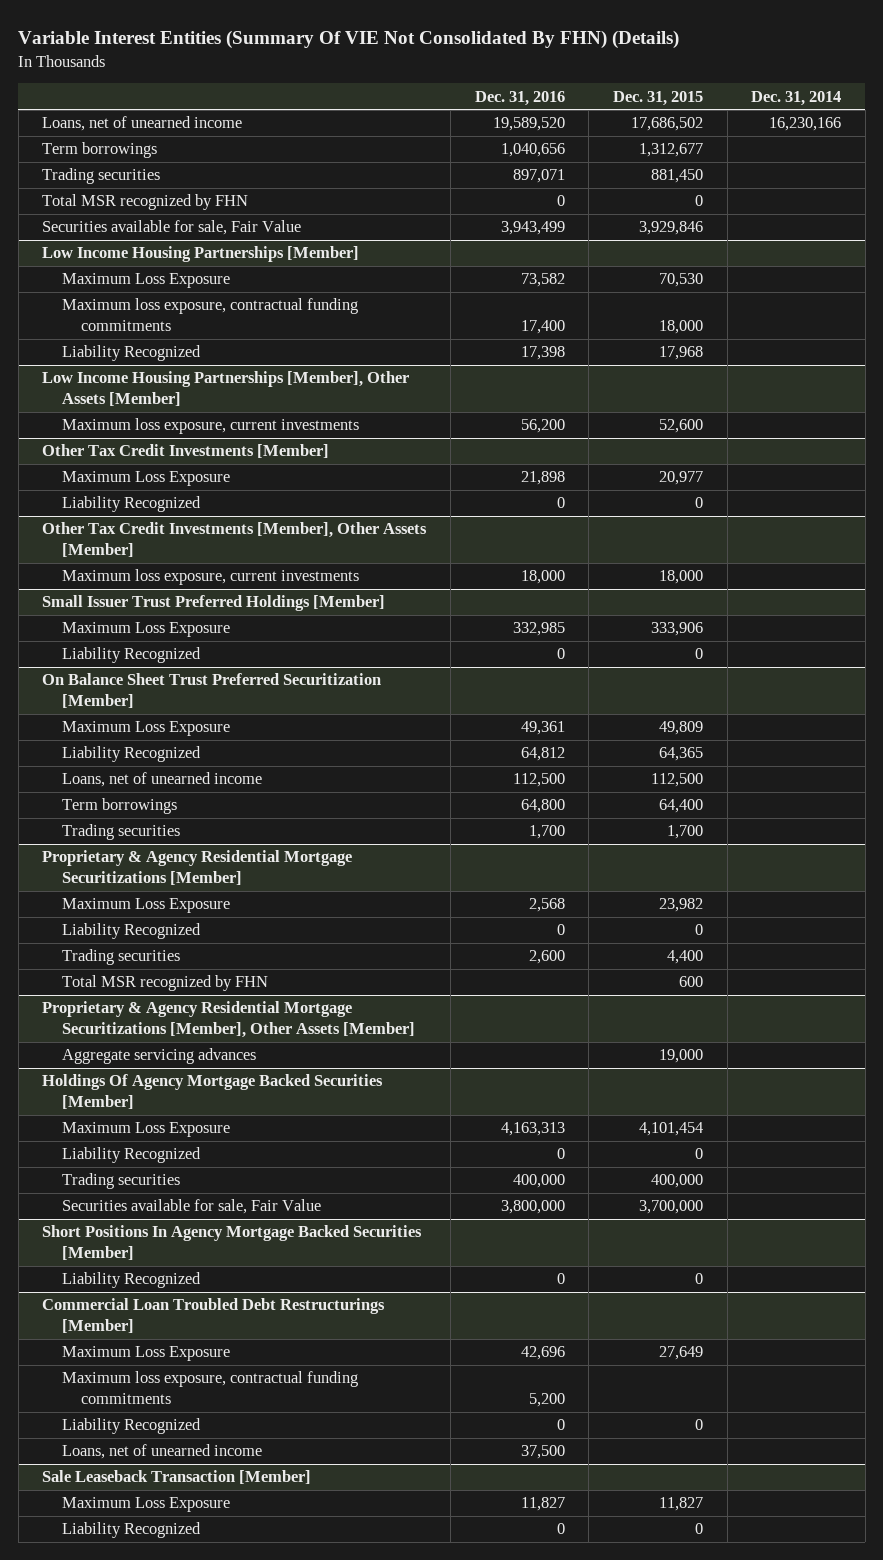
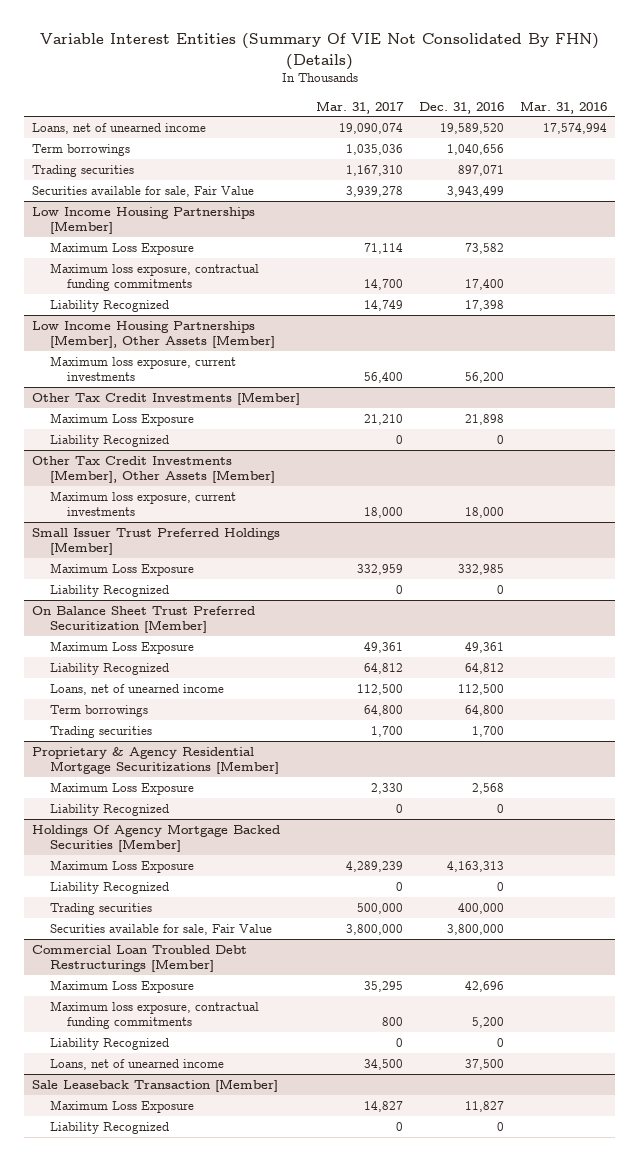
- | Dec. 31, 2016 | Dec. 31, 2015 | Dec. 31, 2014
+ | Mar. 31, 2017 | Dec. 31, 2016 | Mar. 31, 2016
- Total MSR recognized by FHN | 0 | 0 |
@ Proprietary & Agency Residential Mortgage Securitizations [Member]
- Trading securities | 2,600 | 4,400 |
- Total MSR recognized by FHN | | 600 |
- Proprietary & Agency Residential Mortgage Securitizations [Member], Other Assets [Member]
- Aggregate servicing advances | | 19,000 |
- Short Positions In Agency Mortgage Backed Securities [Member]
- Liability Recognized | 0 | 0 |

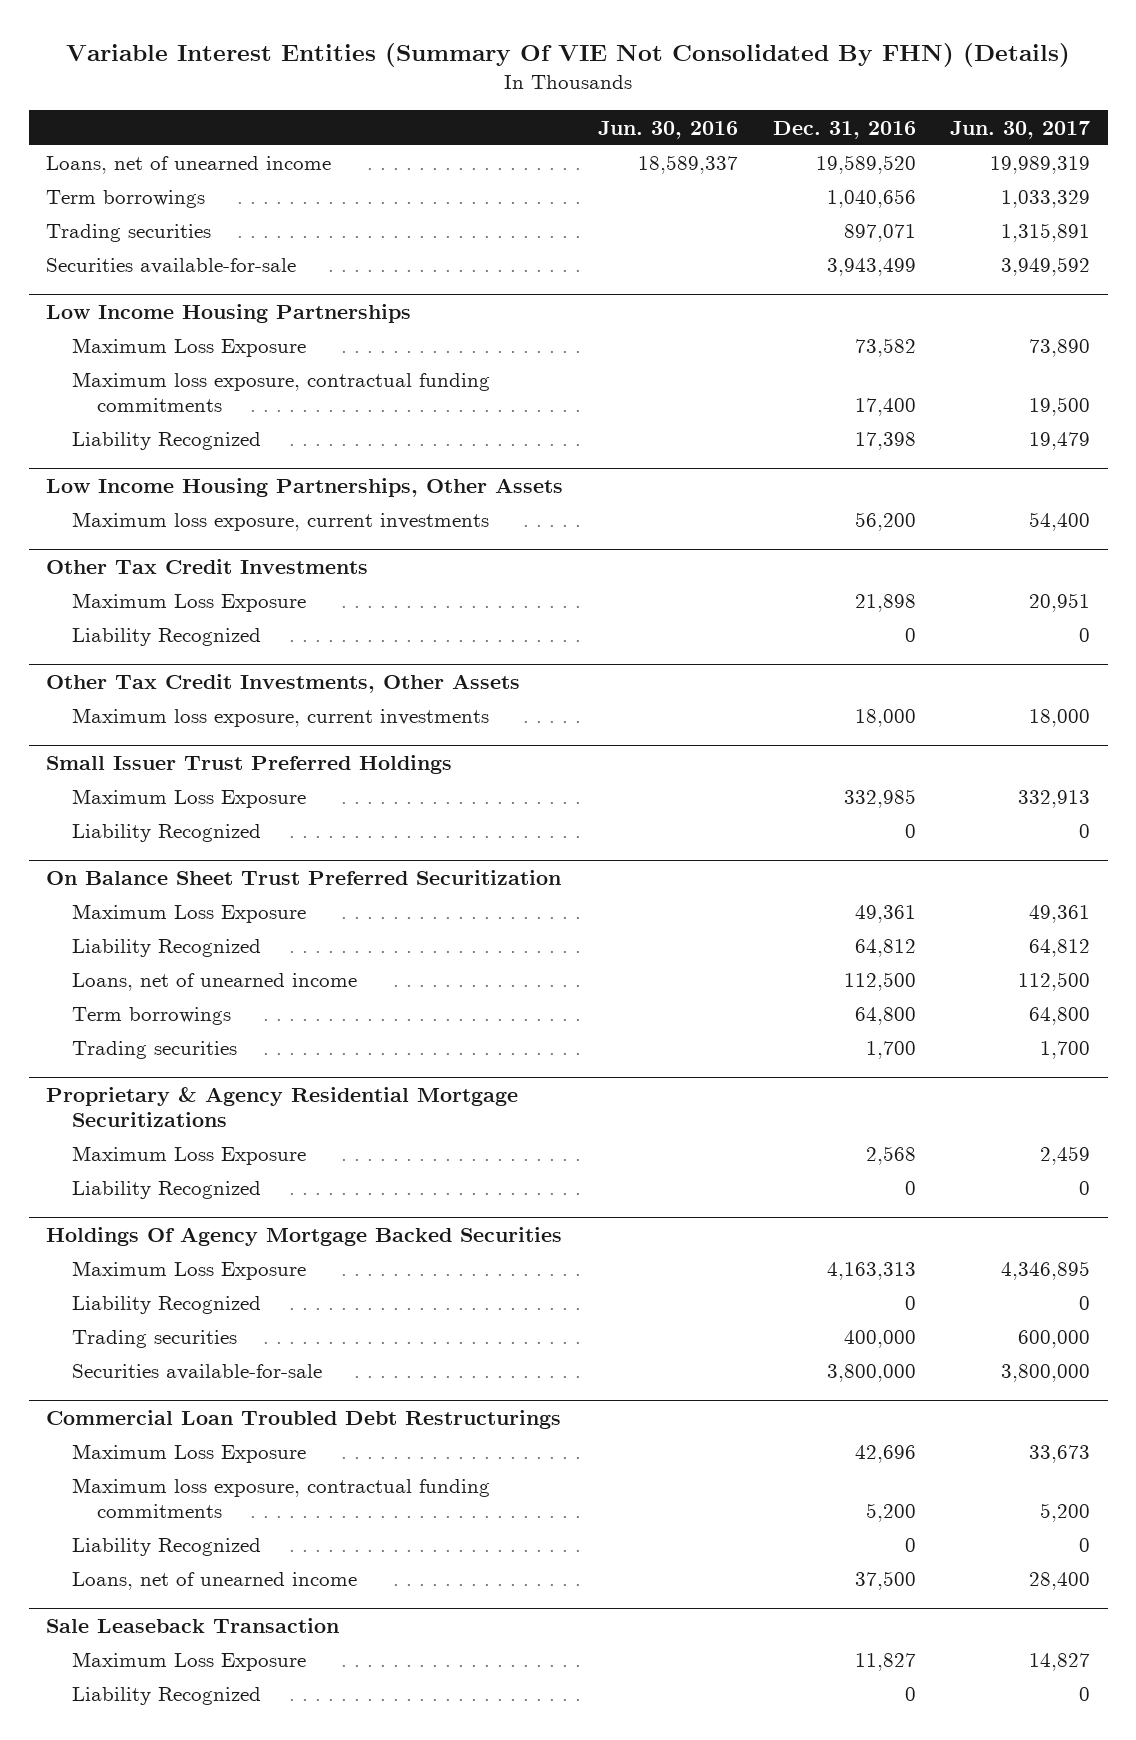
- | Mar. 31, 2017 | Dec. 31, 2016 | Mar. 31, 2016
+ | Jun. 30, 2016 | Dec. 31, 2016 | Jun. 30, 2017
- Securities available for sale, Fair Value | 3,939,278 | 3,943,499 |
- Low Income Housing Partnerships [Member]
+ Securities available-for-sale | | 3,943,499 | 3,949,592
+ Low Income Housing Partnerships
- Low Income Housing Partnerships [Member], Other Assets [Member]
+ Low Income Housing Partnerships, Other Assets
- Other Tax Credit Investments [Member]
+ Other Tax Credit Investments
- Other Tax Credit Investments [Member], Other Assets [Member]
+ Other Tax Credit Investments, Other Assets
- Small Issuer Trust Preferred Holdings [Member]
+ Small Issuer Trust Preferred Holdings
- On Balance Sheet Trust Preferred Securitization [Member]
+ On Balance Sheet Trust Preferred Securitization
- Proprietary & Agency Residential Mortgage Securitizations [Member]
+ Proprietary & Agency Residential Mortgage Securitizations
- Holdings Of Agency Mortgage Backed Securities [Member]
+ Holdings Of Agency Mortgage Backed Securities
- Securities available for sale, Fair Value | 3,800,000 | 3,800,000 |
- Commercial Loan Troubled Debt Restructurings [Member]
+ Securities available-for-sale | | 3,800,000 | 3,800,000
+ Commercial Loan Troubled Debt Restructurings
- Sale Leaseback Transaction [Member]
+ Sale Leaseback Transaction

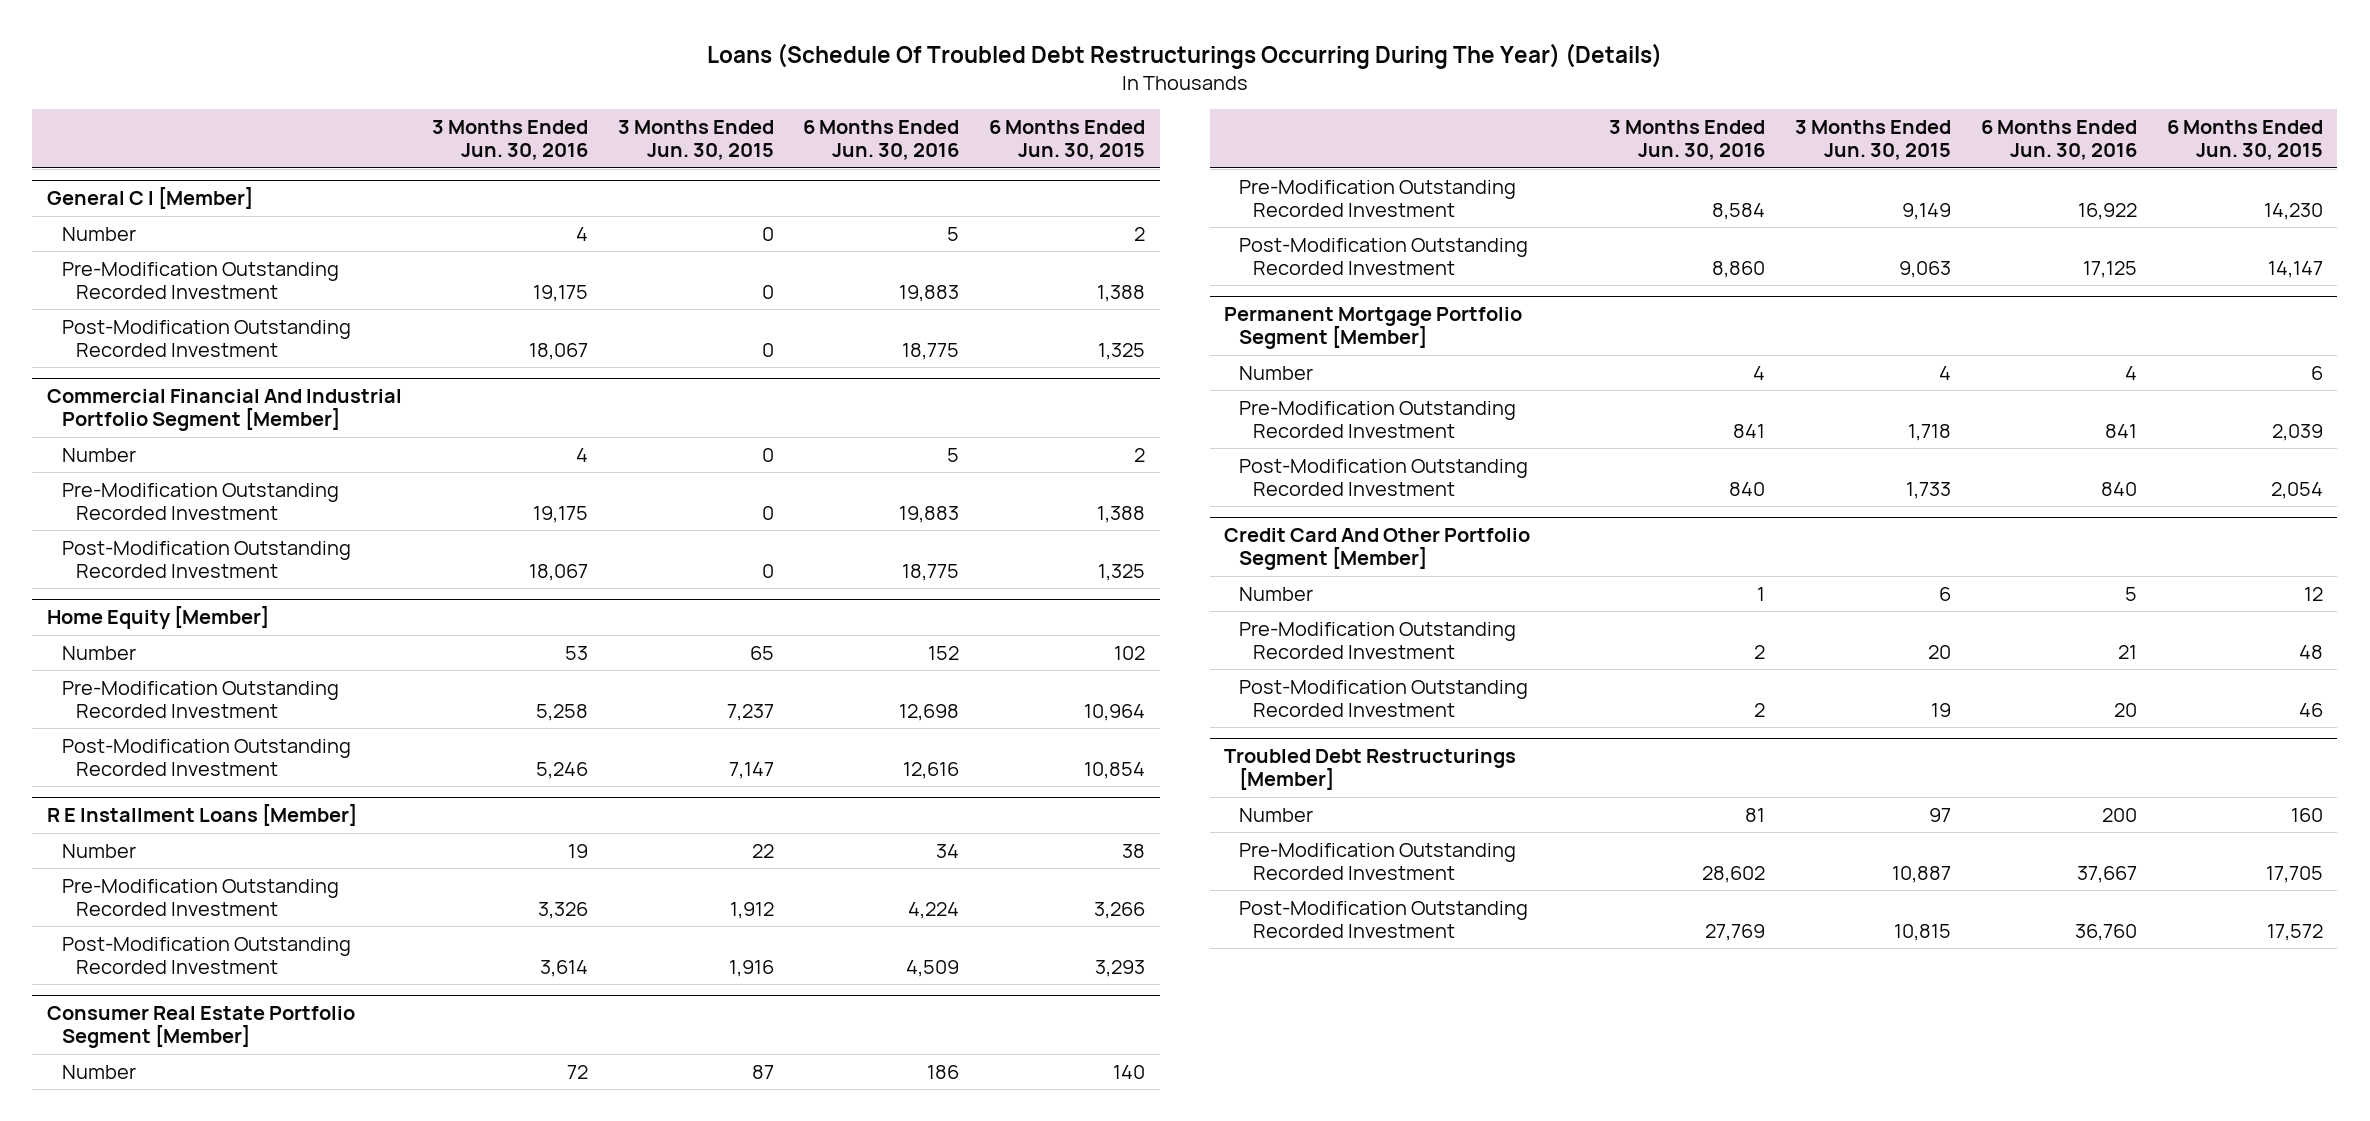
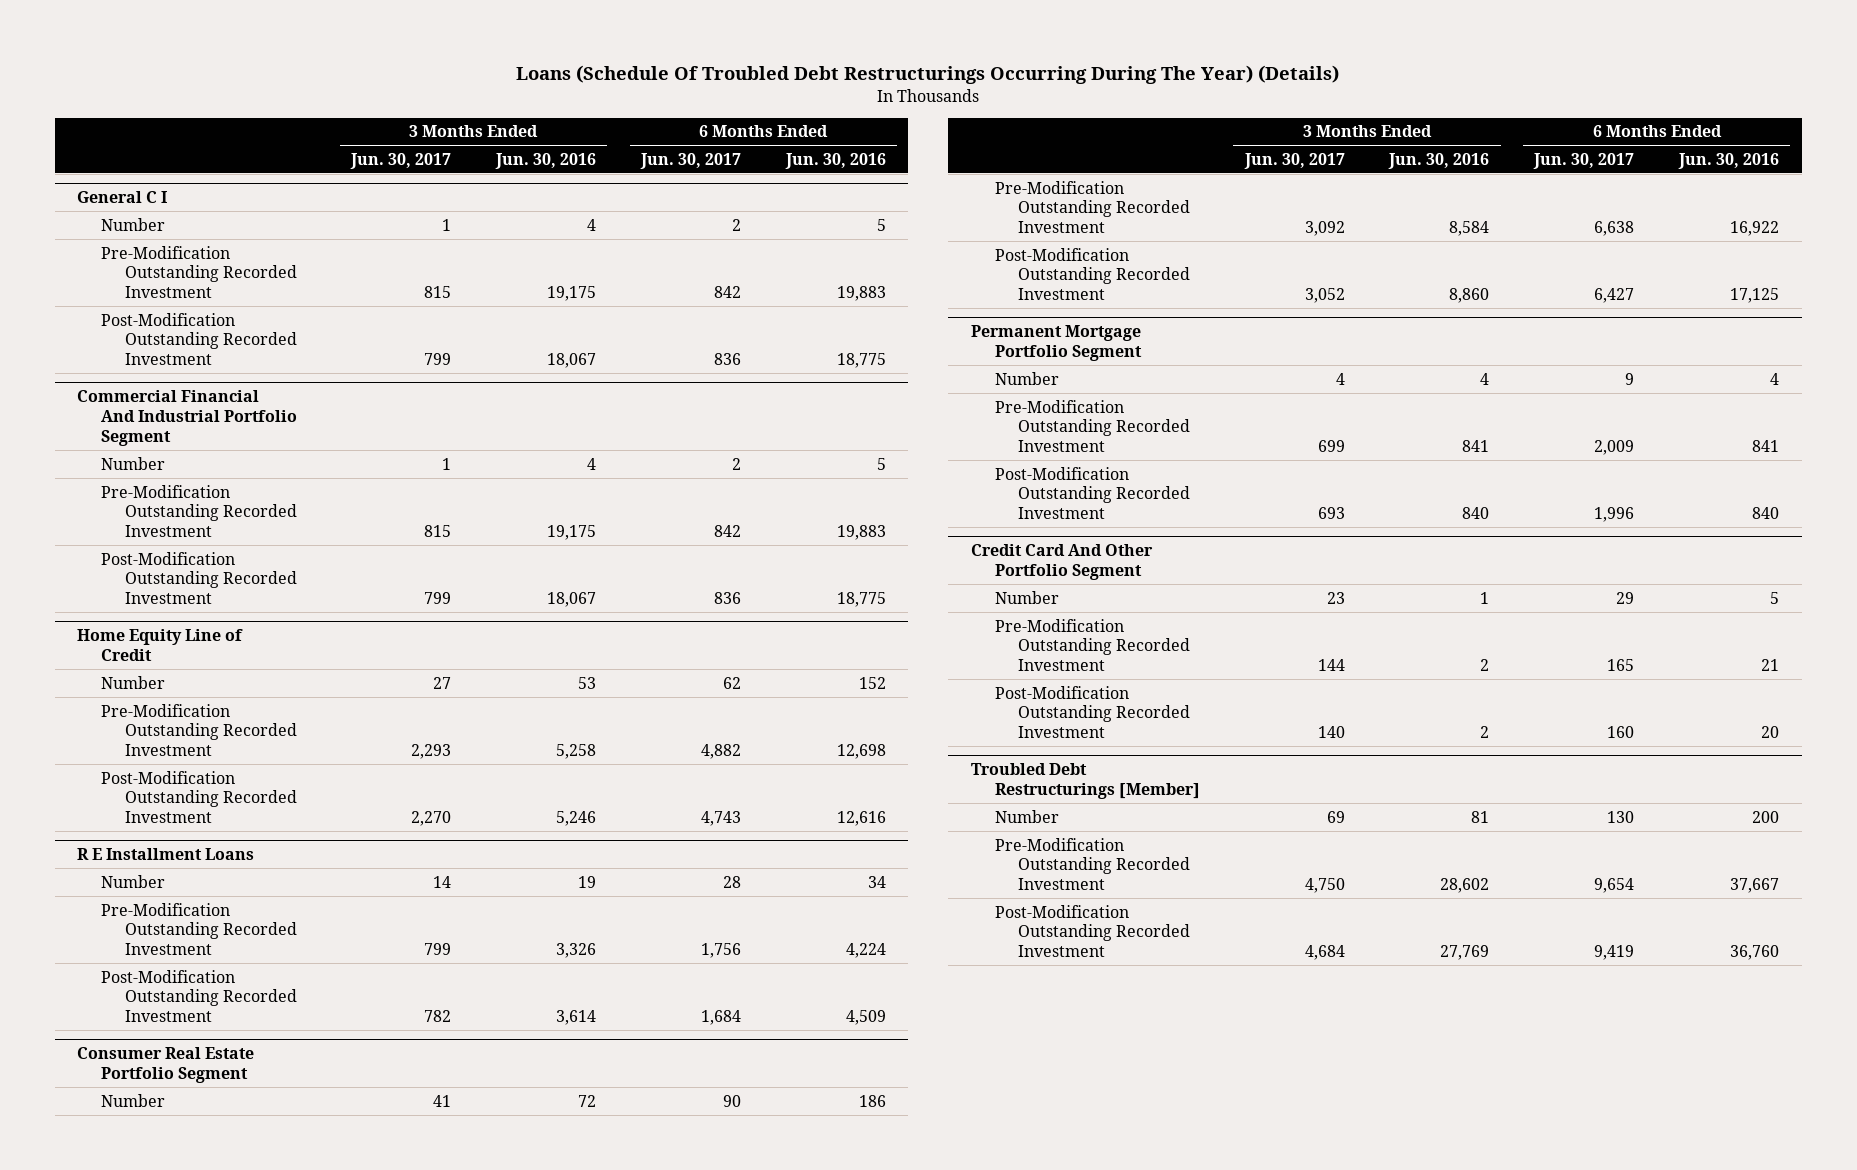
- | 3 Months Ended Jun. 30, 2016 | 3 Months Ended Jun. 30, 2015 | 6 Months Ended Jun. 30, 2016 | 6 Months Ended Jun. 30, 2015
+ | 3 Months Ended Jun. 30, 2017 | 3 Months Ended Jun. 30, 2016 | 6 Months Ended Jun. 30, 2017 | 6 Months Ended Jun. 30, 2016
- General C I [Member]
+ General C I
- Commercial Financial And Industrial Portfolio Segment [Member]
+ Commercial Financial And Industrial Portfolio Segment
- Home Equity [Member]
+ Home Equity Line of Credit
- R E Installment Loans [Member]
+ R E Installment Loans
- Consumer Real Estate Portfolio Segment [Member]
+ Consumer Real Estate Portfolio Segment
- Permanent Mortgage Portfolio Segment [Member]
+ Permanent Mortgage Portfolio Segment
- Credit Card And Other Portfolio Segment [Member]
+ Credit Card And Other Portfolio Segment

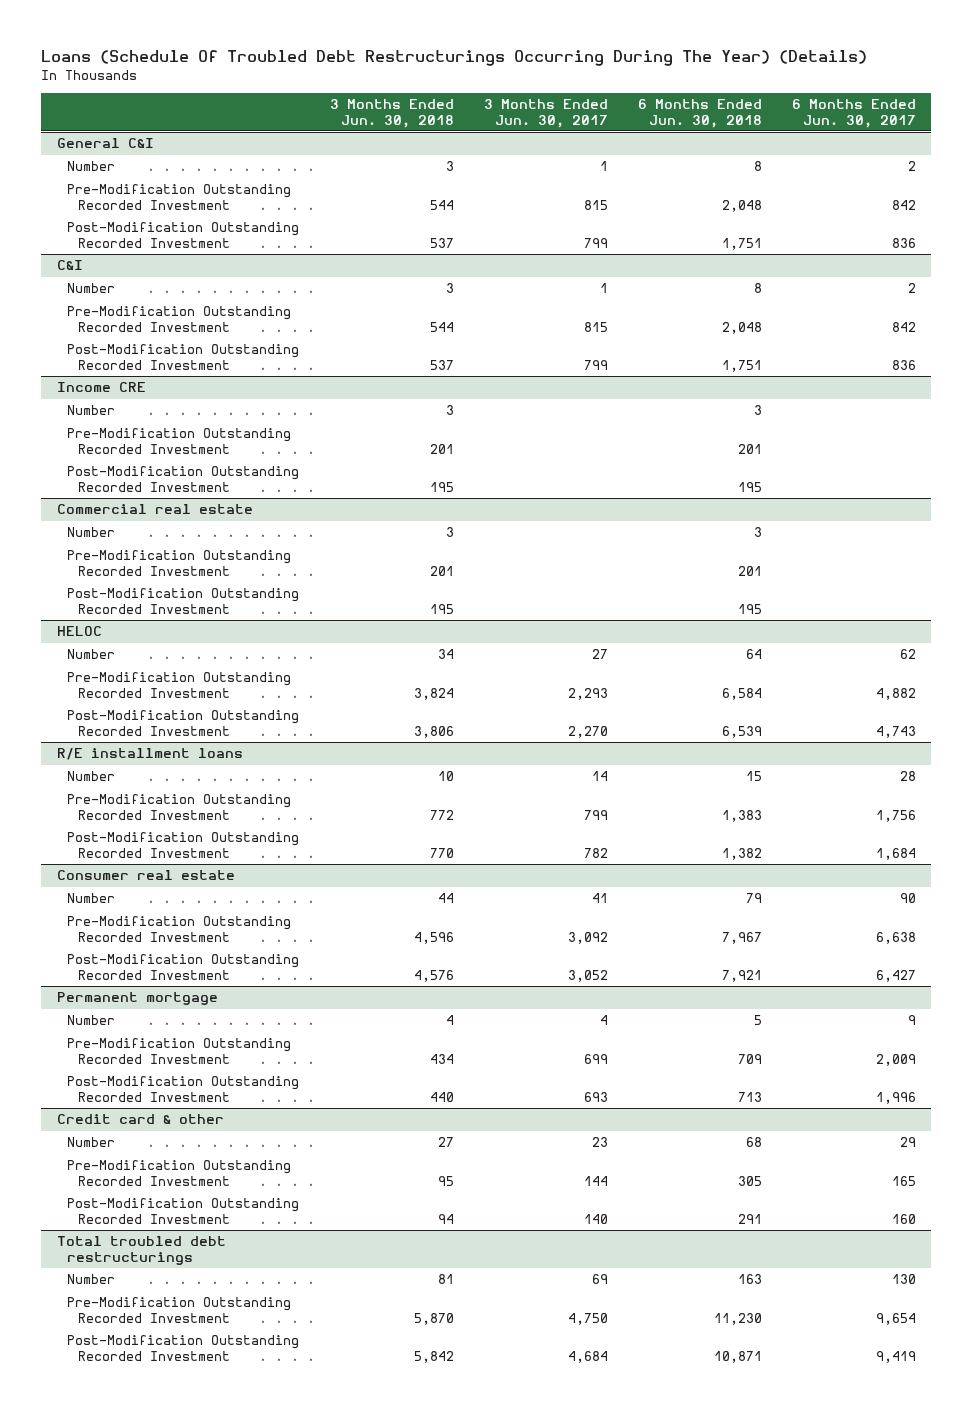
- | 3 Months Ended Jun. 30, 2017 | 3 Months Ended Jun. 30, 2016 | 6 Months Ended Jun. 30, 2017 | 6 Months Ended Jun. 30, 2016
+ | 3 Months Ended Jun. 30, 2018 | 3 Months Ended Jun. 30, 2017 | 6 Months Ended Jun. 30, 2018 | 6 Months Ended Jun. 30, 2017
- General C I
+ General C&I
- Commercial Financial And Industrial Portfolio Segment
+ C&I
- Home Equity Line of Credit
+ Income CRE
+ Number | 3 | | 3 |
+ Pre-Modification Outstanding Recorded Investment | 201 | | 201 |
+ Post-Modification Outstanding Recorded Investment | 195 | | 195 |
+ Commercial real estate
+ Number | 3 | | 3 |
+ Pre-Modification Outstanding Recorded Investment | 201 | | 201 |
+ Post-Modification Outstanding Recorded Investment | 195 | | 195 |
+ HELOC
- R E Installment Loans
+ R/E installment loans
- Consumer Real Estate Portfolio Segment
+ Consumer real estate
- Permanent Mortgage Portfolio Segment
+ Permanent mortgage
- Credit Card And Other Portfolio Segment
+ Credit card & other
- Troubled Debt Restructurings [Member]
+ Total troubled debt restructurings

